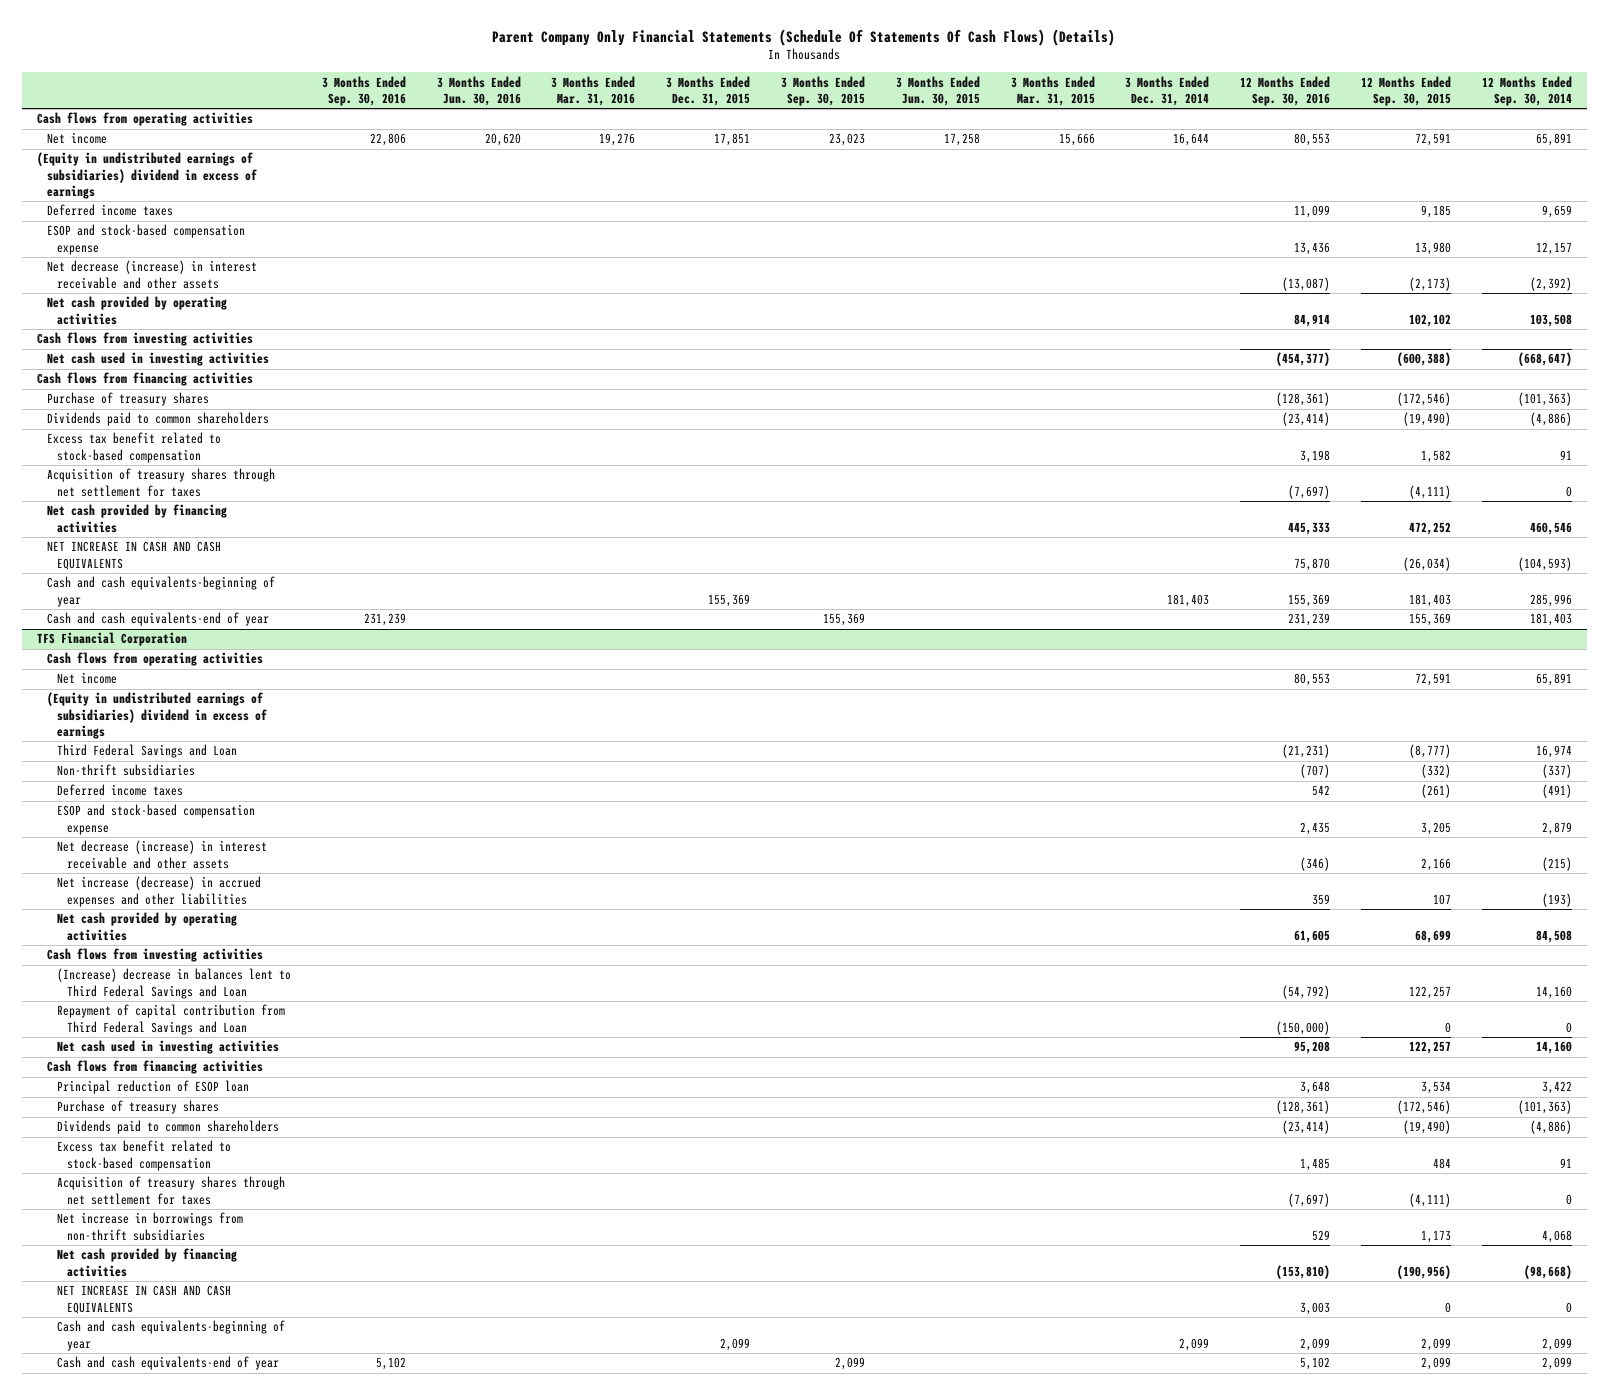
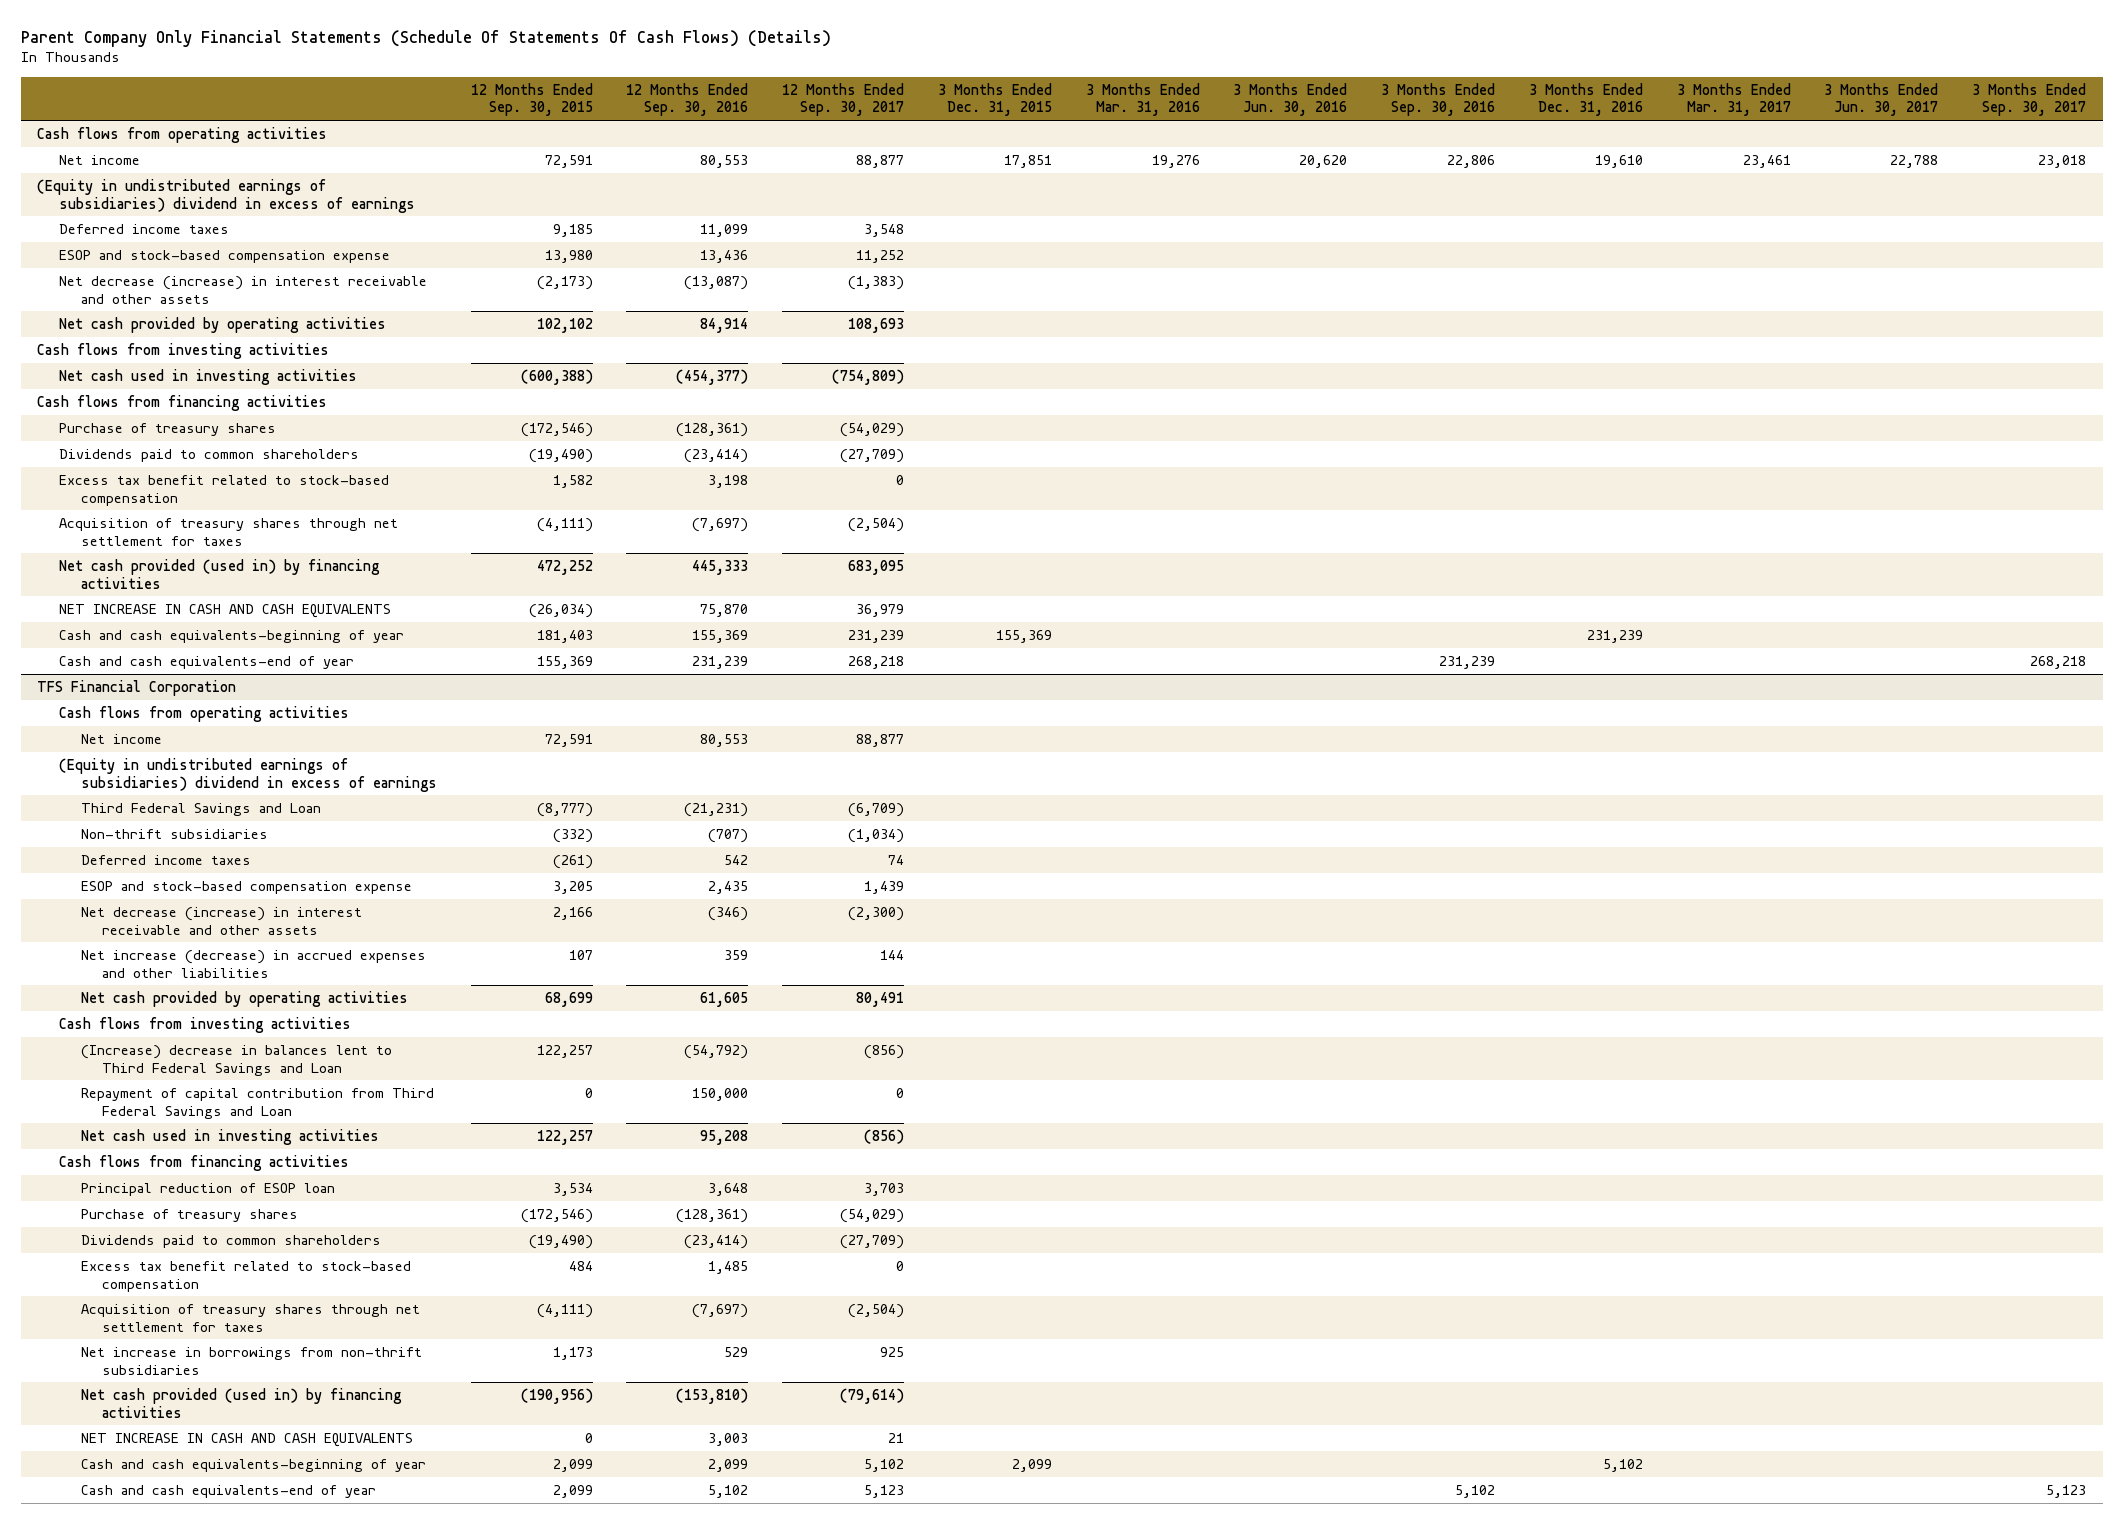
- | 3 Months Ended Sep. 30, 2016 | 3 Months Ended Jun. 30, 2016 | 3 Months Ended Mar. 31, 2016 | 3 Months Ended Dec. 31, 2015 | 3 Months Ended Sep. 30, 2015 | 3 Months Ended Jun. 30, 2015 | 3 Months Ended Mar. 31, 2015 | 3 Months Ended Dec. 31, 2014 | 12 Months Ended Sep. 30, 2016 | 12 Months Ended Sep. 30, 2015 | 12 Months Ended Sep. 30, 2014
+ | 12 Months Ended Sep. 30, 2015 | 12 Months Ended Sep. 30, 2016 | 12 Months Ended Sep. 30, 2017 | 3 Months Ended Dec. 31, 2015 | 3 Months Ended Mar. 31, 2016 | 3 Months Ended Jun. 30, 2016 | 3 Months Ended Sep. 30, 2016 | 3 Months Ended Dec. 31, 2016 | 3 Months Ended Mar. 31, 2017 | 3 Months Ended Jun. 30, 2017 | 3 Months Ended Sep. 30, 2017
- Net cash provided by financing activities | | | | | | | | | 445,333 | 472,252 | 460,546
+ Net cash provided (used in) by financing activities | 472,252 | 445,333 | 683,095 | | | | | | | |
@ TFS Financial Corporation
- Repayment of capital contribution from Third Federal Savings and Loan | | | | | | | | | (150,000) | 0 | 0
+ Repayment of capital contribution from Third Federal Savings and Loan | 0 | 150,000 | 0 | | | | | | | |
- Net cash provided by financing activities | | | | | | | | | (153,810) | (190,956) | (98,668)
+ Net cash provided (used in) by financing activities | (190,956) | (153,810) | (79,614) | | | | | | | |

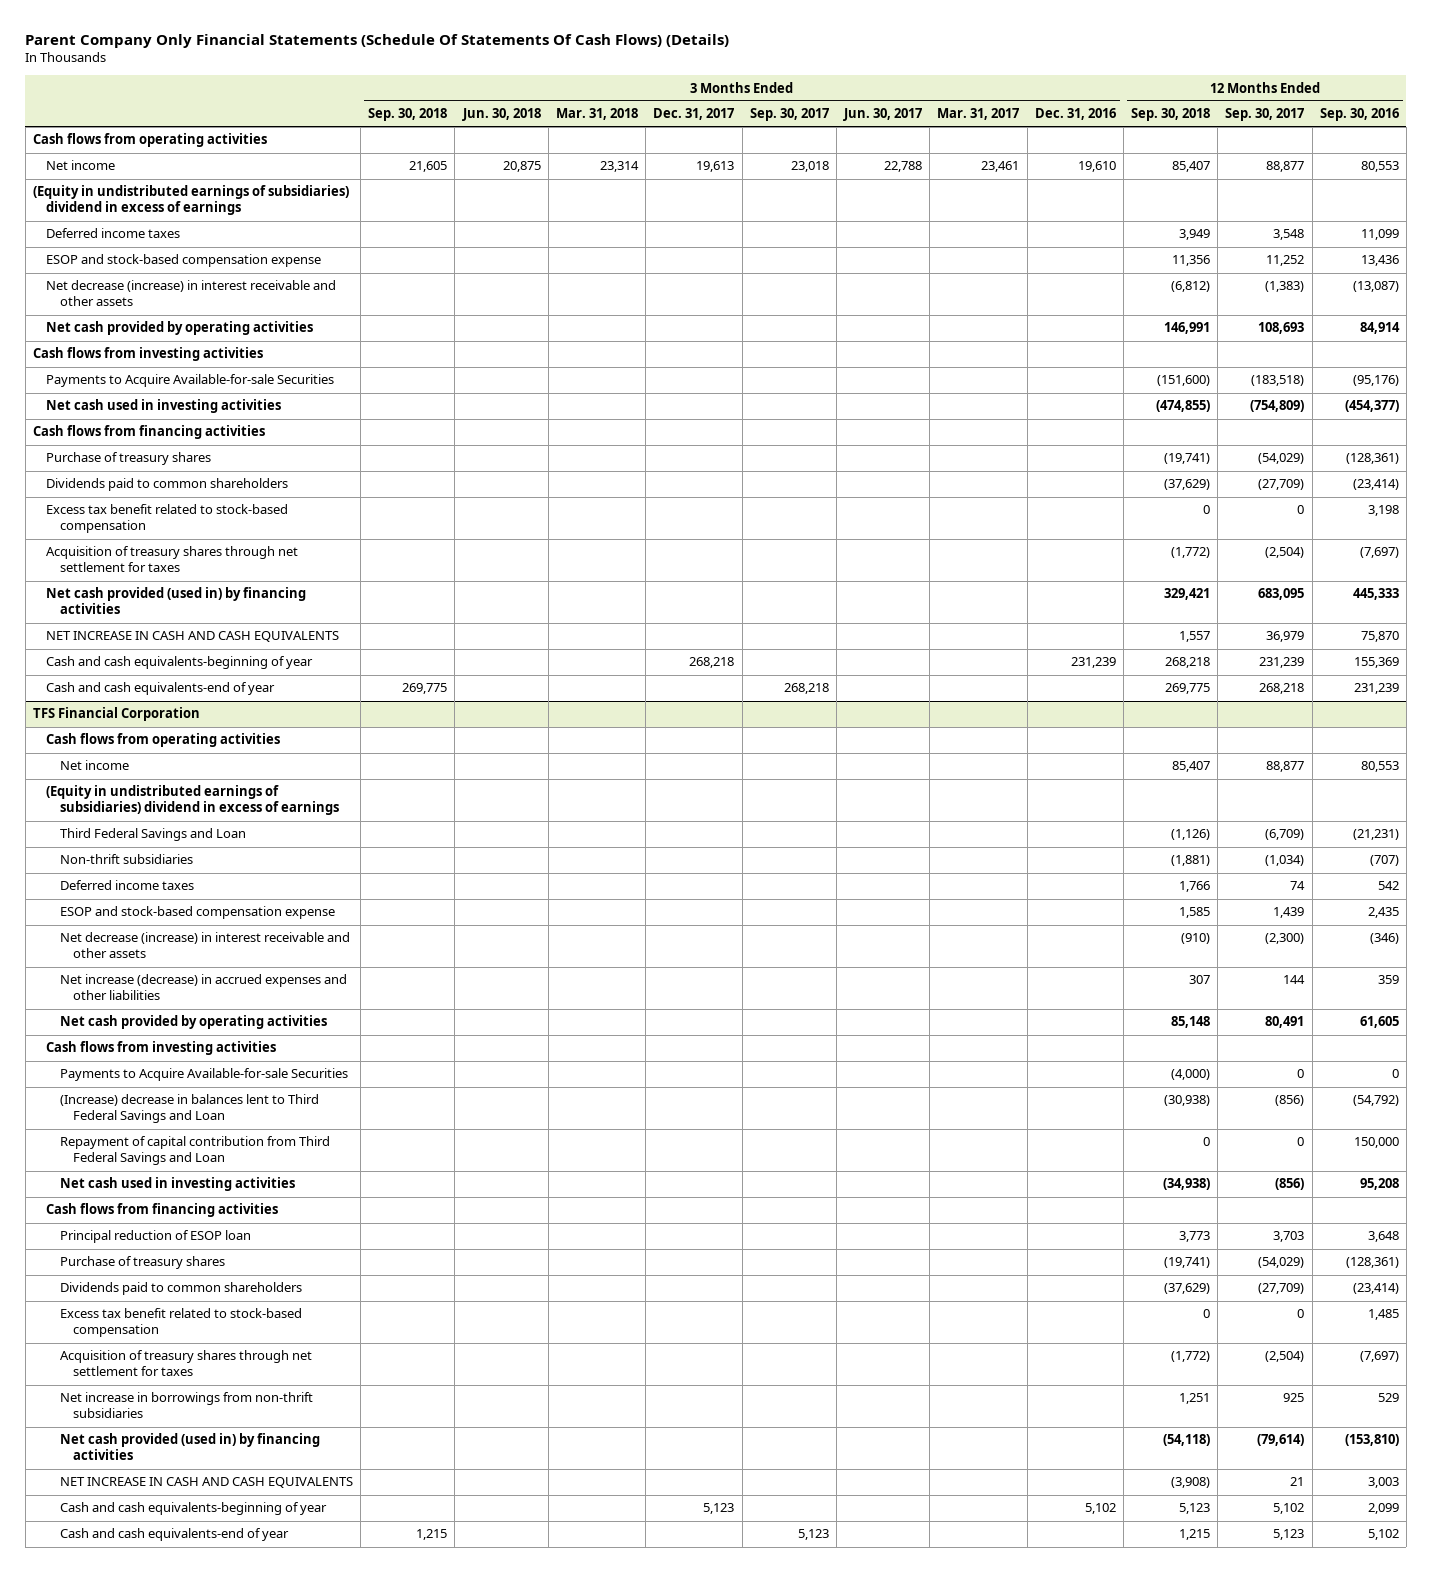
- | 12 Months Ended Sep. 30, 2015 | 12 Months Ended Sep. 30, 2016 | 12 Months Ended Sep. 30, 2017 | 3 Months Ended Dec. 31, 2015 | 3 Months Ended Mar. 31, 2016 | 3 Months Ended Jun. 30, 2016 | 3 Months Ended Sep. 30, 2016 | 3 Months Ended Dec. 31, 2016 | 3 Months Ended Mar. 31, 2017 | 3 Months Ended Jun. 30, 2017 | 3 Months Ended Sep. 30, 2017
+ | 3 Months Ended Sep. 30, 2018 | 3 Months Ended Jun. 30, 2018 | 3 Months Ended Mar. 31, 2018 | 3 Months Ended Dec. 31, 2017 | 3 Months Ended Sep. 30, 2017 | 3 Months Ended Jun. 30, 2017 | 3 Months Ended Mar. 31, 2017 | 3 Months Ended Dec. 31, 2016 | 12 Months Ended Sep. 30, 2018 | 12 Months Ended Sep. 30, 2017 | 12 Months Ended Sep. 30, 2016
+ Payments to Acquire Available-for-sale Securities | | | | | | | | | (151,600) | (183,518) | (95,176)
@ TFS Financial Corporation
+ Payments to Acquire Available-for-sale Securities | | | | | | | | | (4,000) | 0 | 0

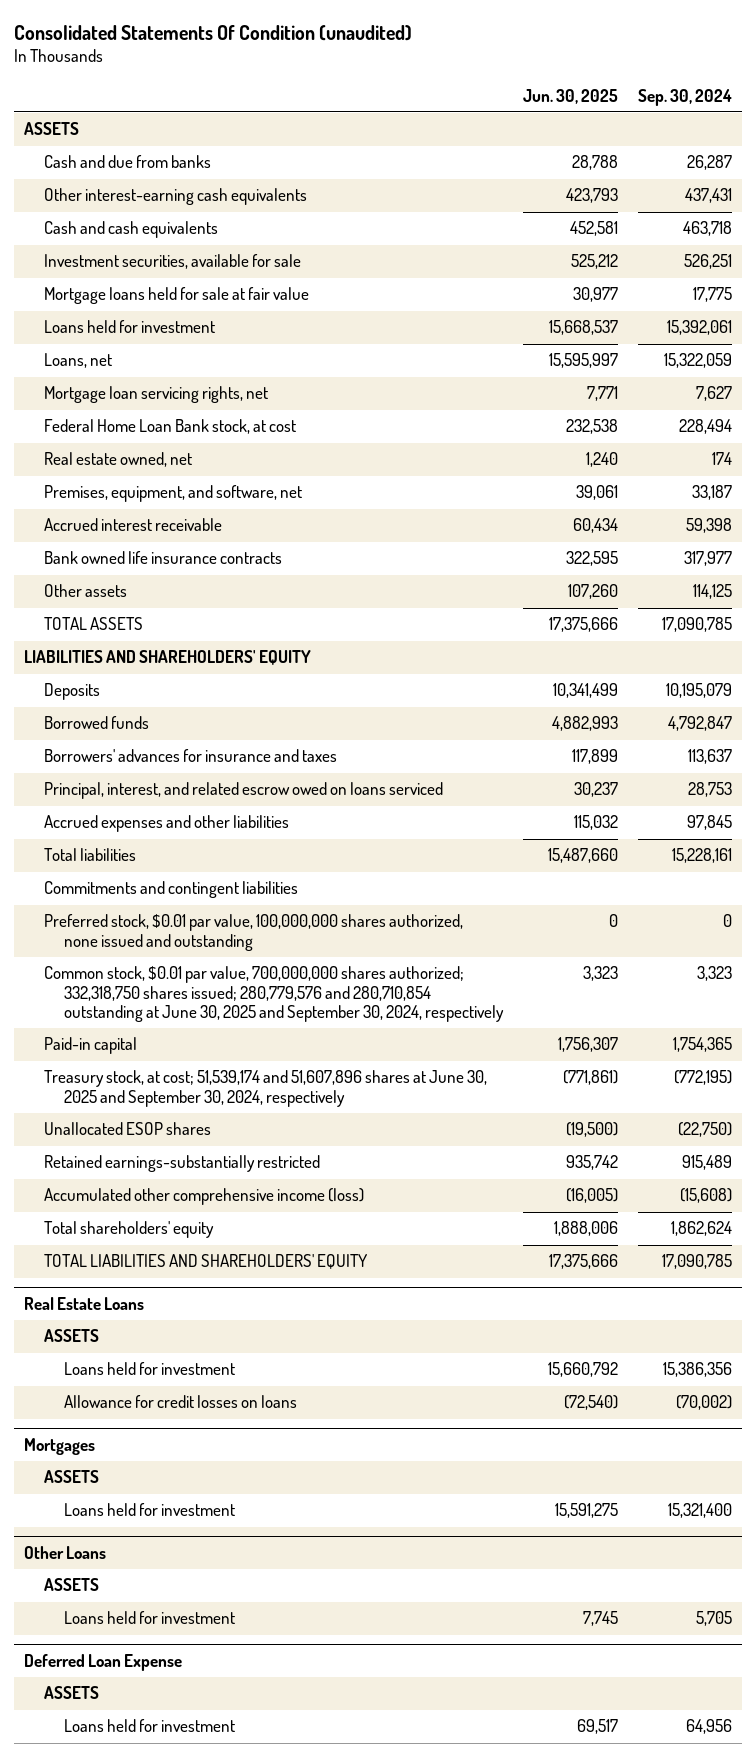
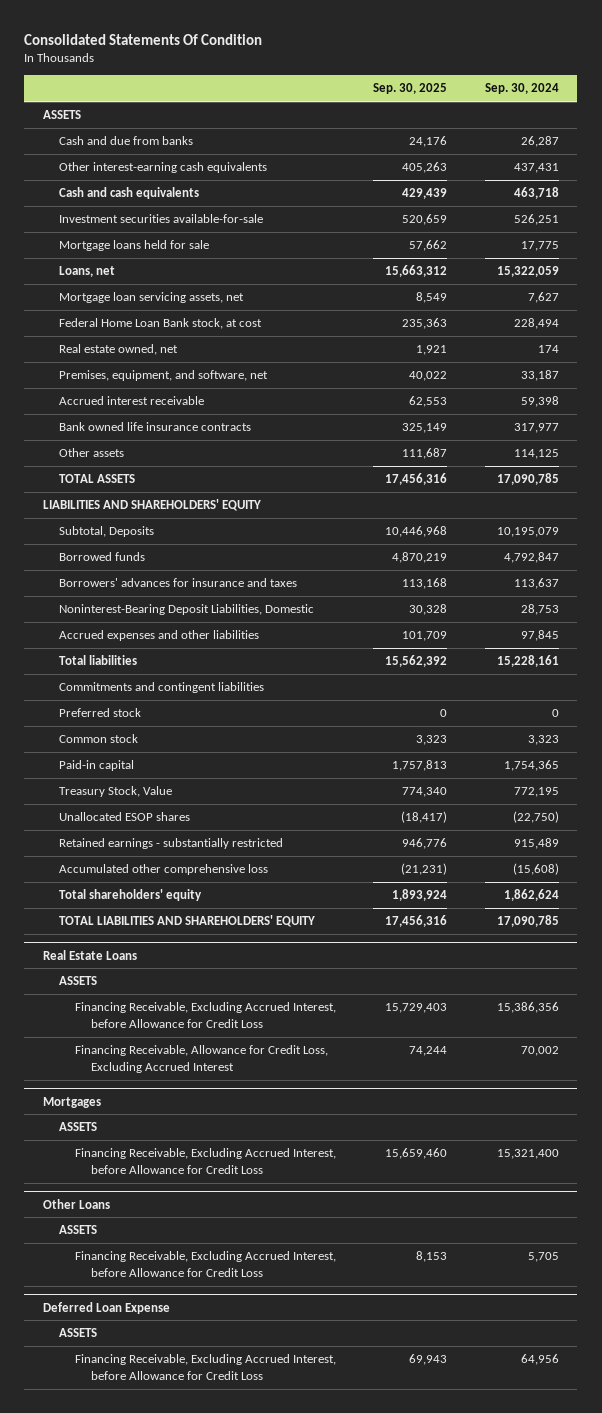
- Consolidated Statements Of Condition (unaudited)
+ Consolidated Statements Of Condition
- | Jun. 30, 2025 | Sep. 30, 2024
+ | Sep. 30, 2025 | Sep. 30, 2024
- Investment securities, available for sale | 525,212 | 526,251
- Mortgage loans held for sale at fair value | 30,977 | 17,775
- Loans held for investment | 15,668,537 | 15,392,061
+ Investment securities available-for-sale | 520,659 | 526,251
+ Mortgage loans held for sale | 57,662 | 17,775
- Mortgage loan servicing rights, net | 7,771 | 7,627
+ Mortgage loan servicing assets, net | 8,549 | 7,627
- Deposits | 10,341,499 | 10,195,079
+ Subtotal, Deposits | 10,446,968 | 10,195,079
- Principal, interest, and related escrow owed on loans serviced | 30,237 | 28,753
+ Noninterest-Bearing Deposit Liabilities, Domestic | 30,328 | 28,753
- Preferred stock, $0.01 par value, 100,000,000 shares authorized, none issued and outstanding | 0 | 0
- Common stock, $0.01 par value, 700,000,000 shares authorized; 332,318,750 shares issued; 280,779,576 and 280,710,854 outstanding at June 30, 2025 and September 30, 2024, respectively | 3,323 | 3,323
+ Preferred stock | 0 | 0
+ Common stock | 3,323 | 3,323
- Treasury stock, at cost; 51,539,174 and 51,607,896 shares at June 30, 2025 and September 30, 2024, respectively | (771,861) | (772,195)
+ Treasury Stock, Value | 774,340 | 772,195
- Retained earnings-substantially restricted | 935,742 | 915,489
- Accumulated other comprehensive income (loss) | (16,005) | (15,608)
+ Retained earnings - substantially restricted | 946,776 | 915,489
+ Accumulated other comprehensive loss | (21,231) | (15,608)
@ Real Estate Loans
- Loans held for investment | 15,660,792 | 15,386,356
- Allowance for credit losses on loans | (72,540) | (70,002)
+ Financing Receivable, Excluding Accrued Interest, before Allowance for Credit Loss | 15,729,403 | 15,386,356
+ Financing Receivable, Allowance for Credit Loss, Excluding Accrued Interest | 74,244 | 70,002
@ Mortgages
- Loans held for investment | 15,591,275 | 15,321,400
+ Financing Receivable, Excluding Accrued Interest, before Allowance for Credit Loss | 15,659,460 | 15,321,400
@ Other Loans
- Loans held for investment | 7,745 | 5,705
+ Financing Receivable, Excluding Accrued Interest, before Allowance for Credit Loss | 8,153 | 5,705
@ Deferred Loan Expense
- Loans held for investment | 69,517 | 64,956
+ Financing Receivable, Excluding Accrued Interest, before Allowance for Credit Loss | 69,943 | 64,956

